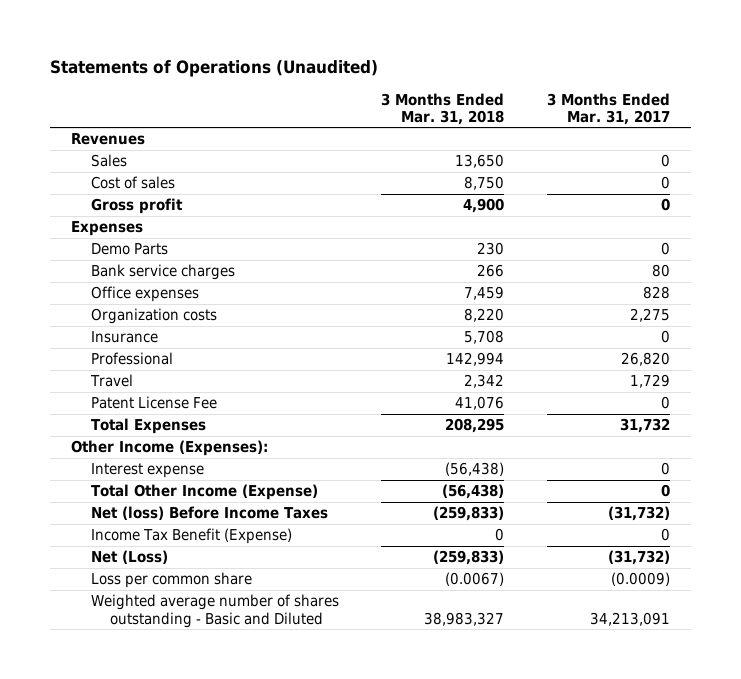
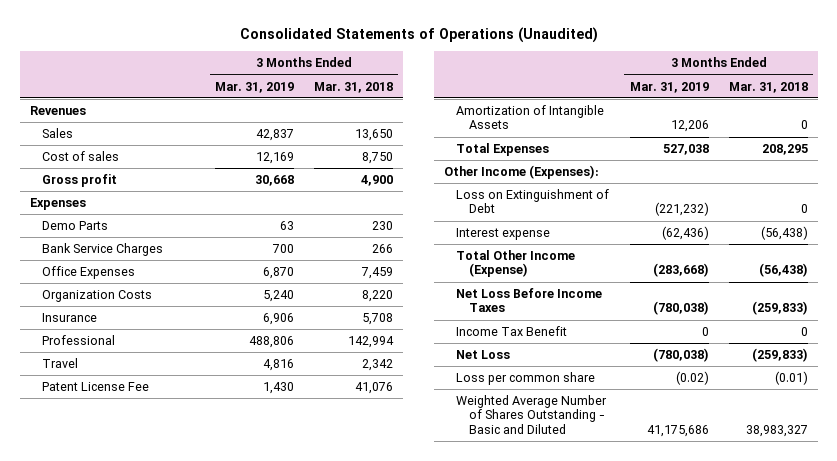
- Statements of Operations (Unaudited)
+ Consolidated Statements of Operations (Unaudited)
- | 3 Months Ended Mar. 31, 2018 | 3 Months Ended Mar. 31, 2017
+ | 3 Months Ended Mar. 31, 2019 | 3 Months Ended Mar. 31, 2018
- Bank service charges | 266 | 80
- Office expenses | 7,459 | 828
- Organization costs | 8,220 | 2,275
+ Bank Service Charges | 700 | 266
+ Office Expenses | 6,870 | 7,459
+ Organization Costs | 5,240 | 8,220
+ Amortization of Intangible Assets | 12,206 | 0
+ Loss on Extinguishment of Debt | (221,232) | 0
- Net (loss) Before Income Taxes | (259,833) | (31,732)
- Income Tax Benefit (Expense) | 0 | 0
- Net (Loss) | (259,833) | (31,732)
- Loss per common share | (0.0067) | (0.0009)
- Weighted average number of shares outstanding - Basic and Diluted | 38,983,327 | 34,213,091
+ Net Loss Before Income Taxes | (780,038) | (259,833)
+ Income Tax Benefit | 0 | 0
+ Net Loss | (780,038) | (259,833)
+ Loss per common share | (0.02) | (0.01)
+ Weighted Average Number of Shares Outstanding - Basic and Diluted | 41,175,686 | 38,983,327

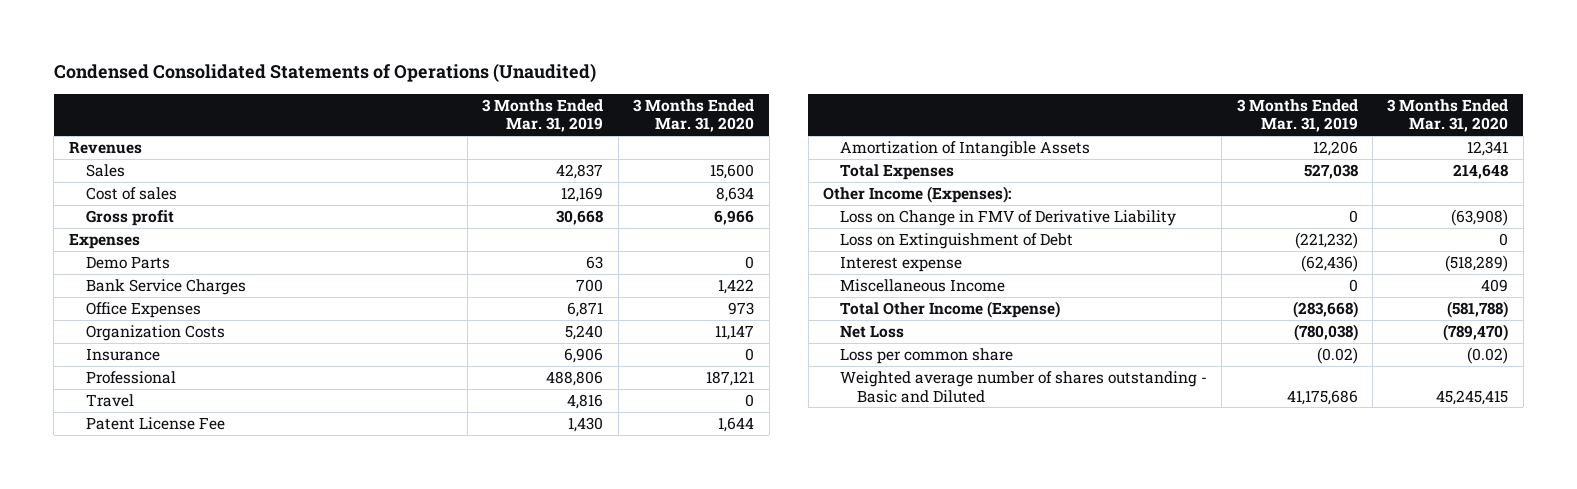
- Consolidated Statements of Operations (Unaudited)
+ Condensed Consolidated Statements of Operations (Unaudited)
- | 3 Months Ended Mar. 31, 2019 | 3 Months Ended Mar. 31, 2018
+ | 3 Months Ended Mar. 31, 2019 | 3 Months Ended Mar. 31, 2020
- Office Expenses | 6,870 | 7,459
+ Office Expenses | 6,871 | 973
+ Loss on Change in FMV of Derivative Liability | 0 | (63,908)
+ Miscellaneous Income | 0 | 409
- Net Loss Before Income Taxes | (780,038) | (259,833)
- Income Tax Benefit | 0 | 0
- Weighted Average Number of Shares Outstanding - Basic and Diluted | 41,175,686 | 38,983,327
+ Weighted average number of shares outstanding - Basic and Diluted | 41,175,686 | 45,245,415

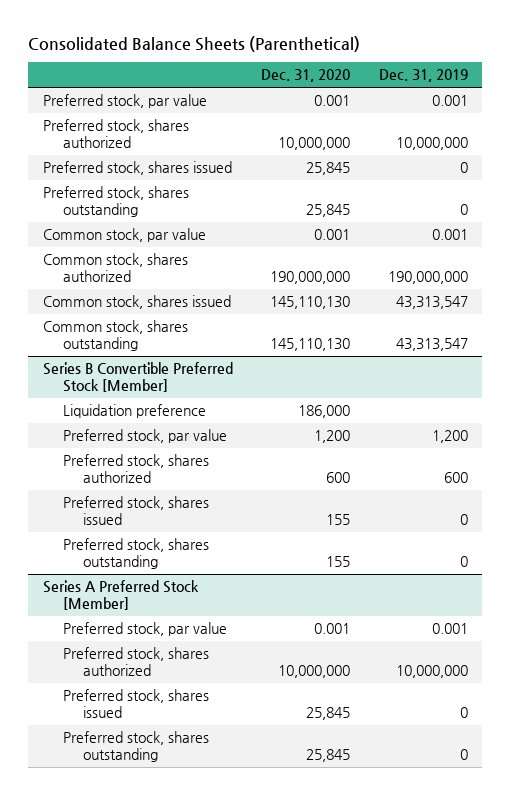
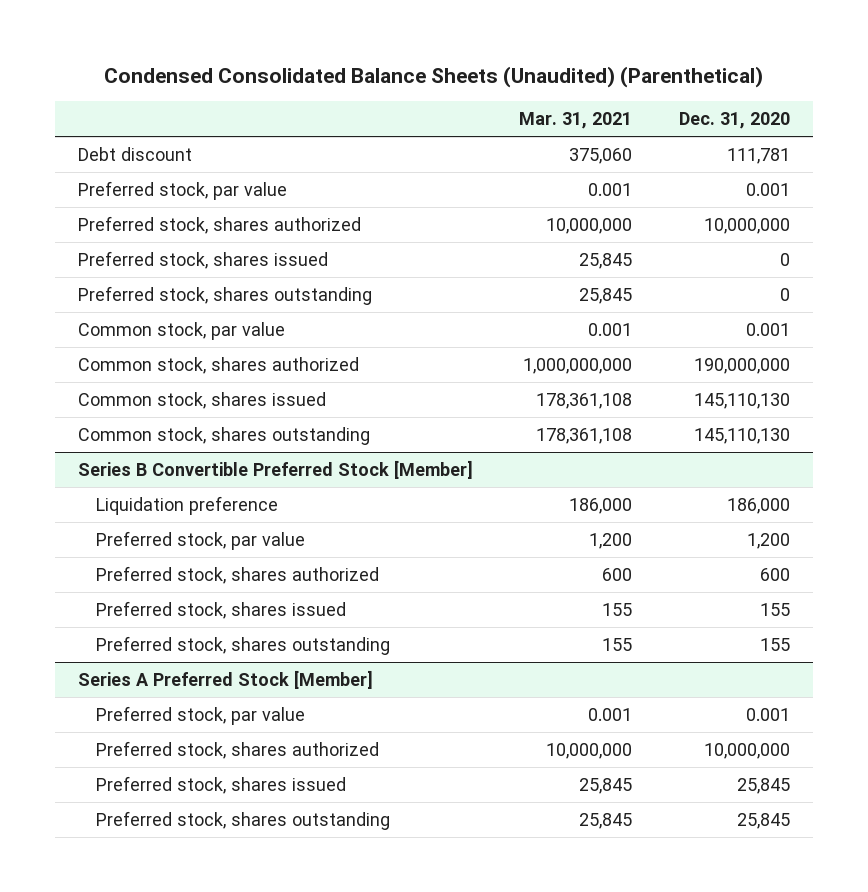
- Consolidated Balance Sheets (Parenthetical)
+ Condensed Consolidated Balance Sheets (Unaudited) (Parenthetical)
- | Dec. 31, 2020 | Dec. 31, 2019
+ | Mar. 31, 2021 | Dec. 31, 2020
+ Debt discount | 375,060 | 111,781
- Preferred stock, shares issued | 25,845 | 0
- Preferred stock, shares outstanding | 25,845 | 0
+ Preferred stock, shares issued | 25,845 | 0
+ Preferred stock, shares outstanding | 25,845 | 0

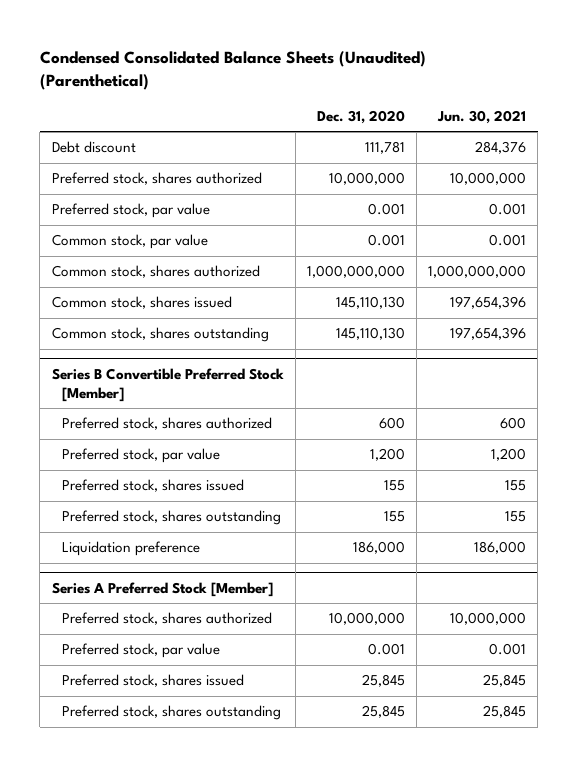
- | Mar. 31, 2021 | Dec. 31, 2020
+ | Dec. 31, 2020 | Jun. 30, 2021
- Preferred stock, shares issued | 25,845 | 0
- Preferred stock, shares outstanding | 25,845 | 0
moved down: Preferred stock, par value | 0.001 | 0.001
- Common stock, shares authorized | 1,000,000,000 | 190,000,000
+ Common stock, shares authorized | 1,000,000,000 | 1,000,000,000
@ Series B Convertible Preferred Stock [Member]
moved down: Preferred stock, par value | 1,200 | 1,200
moved down: Liquidation preference | 186,000 | 186,000
@ Series A Preferred Stock [Member]
moved down: Preferred stock, par value | 0.001 | 0.001

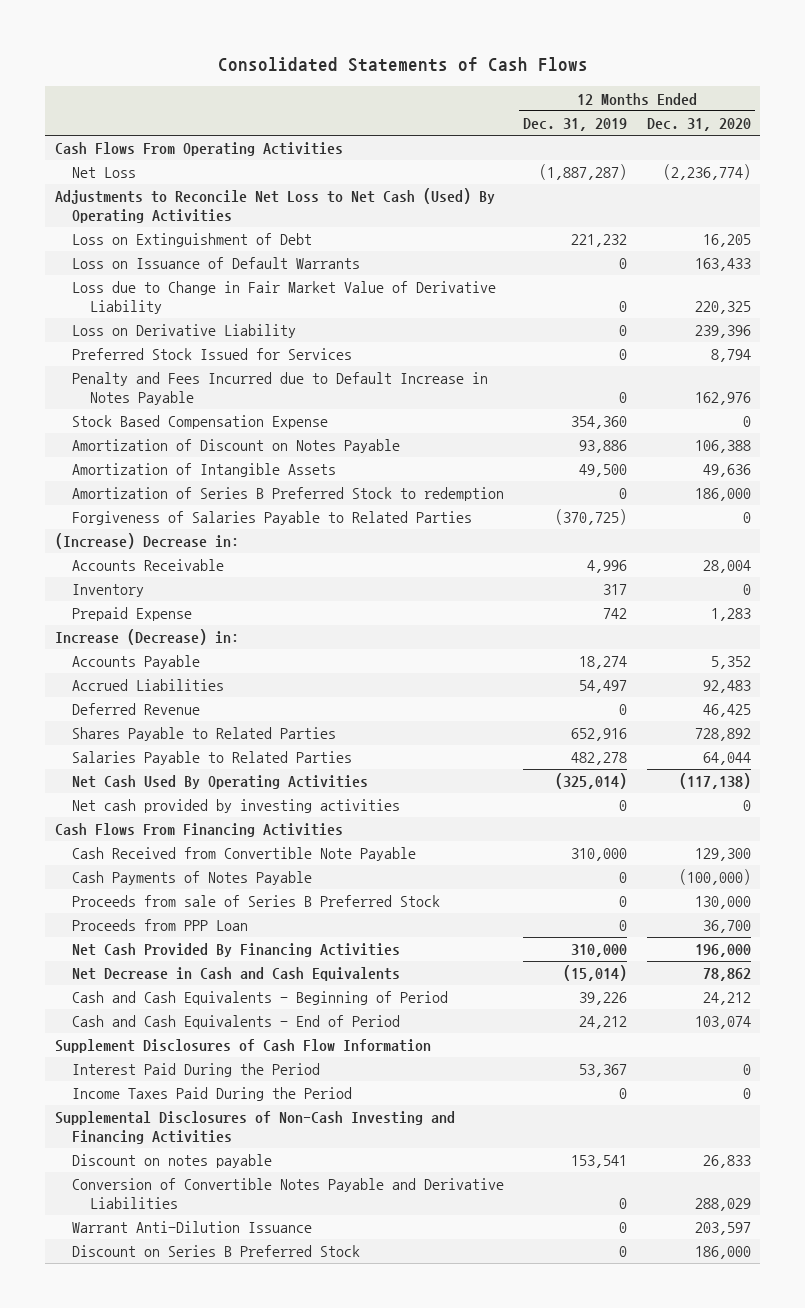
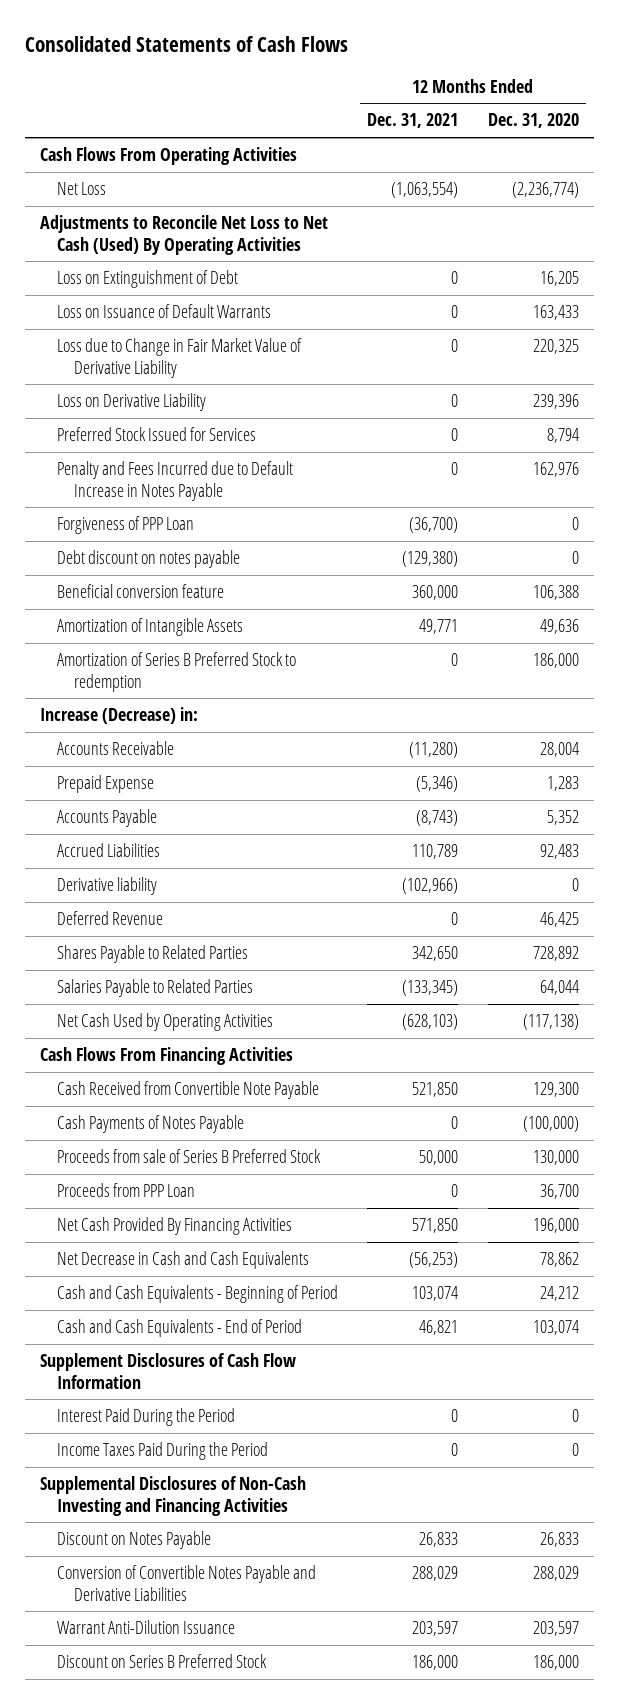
- | 12 Months Ended Dec. 31, 2019 | 12 Months Ended Dec. 31, 2020
+ | 12 Months Ended Dec. 31, 2021 | 12 Months Ended Dec. 31, 2020
- Stock Based Compensation Expense | 354,360 | 0
- Amortization of Discount on Notes Payable | 93,886 | 106,388
+ Forgiveness of PPP Loan | (36,700) | 0
+ Debt discount on notes payable | (129,380) | 0
+ Beneficial conversion feature | 360,000 | 106,388
- Forgiveness of Salaries Payable to Related Parties | (370,725) | 0
- (Increase) Decrease in:
moved up: Increase (Decrease) in:
- Inventory | 317 | 0
+ Derivative liability | (102,966) | 0
- Net Cash Used By Operating Activities | (325,014) | (117,138)
- Net cash provided by investing activities | 0 | 0
+ Net Cash Used by Operating Activities | (628,103) | (117,138)
- Discount on notes payable | 153,541 | 26,833
+ Discount on Notes Payable | 26,833 | 26,833

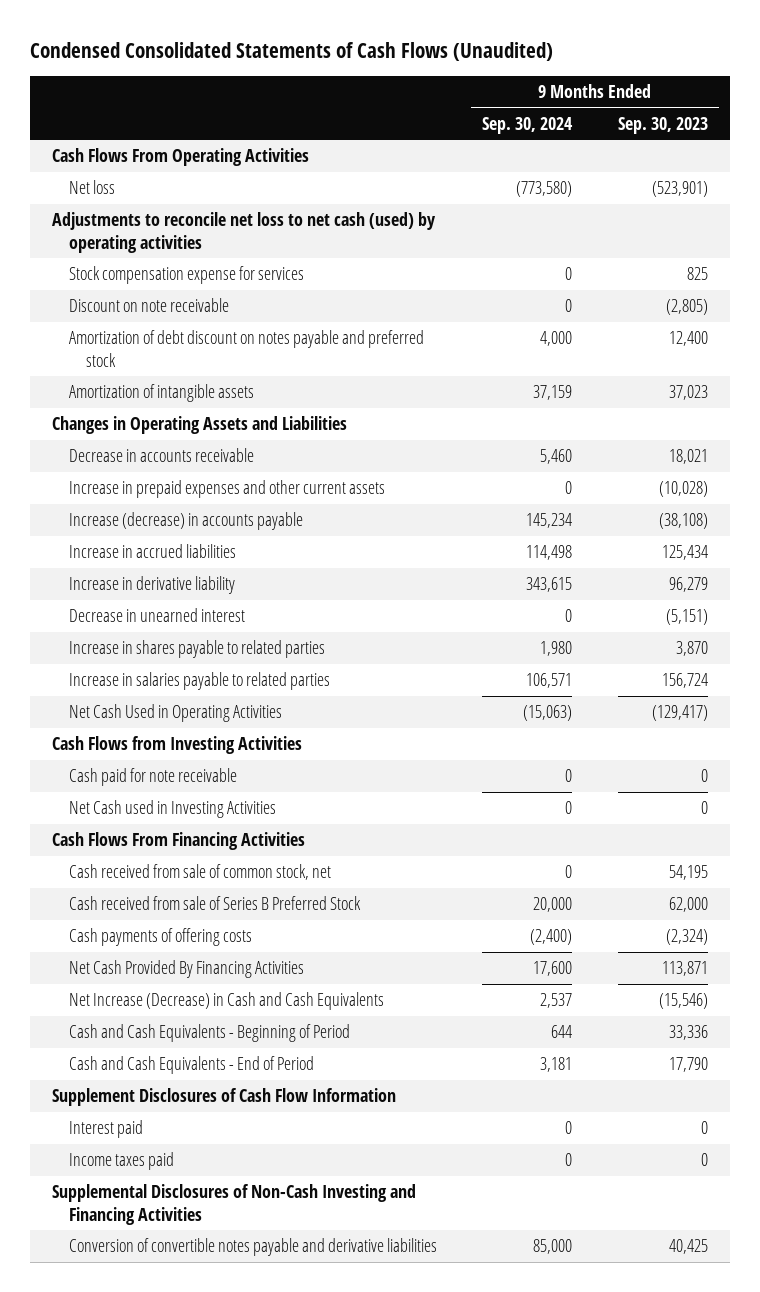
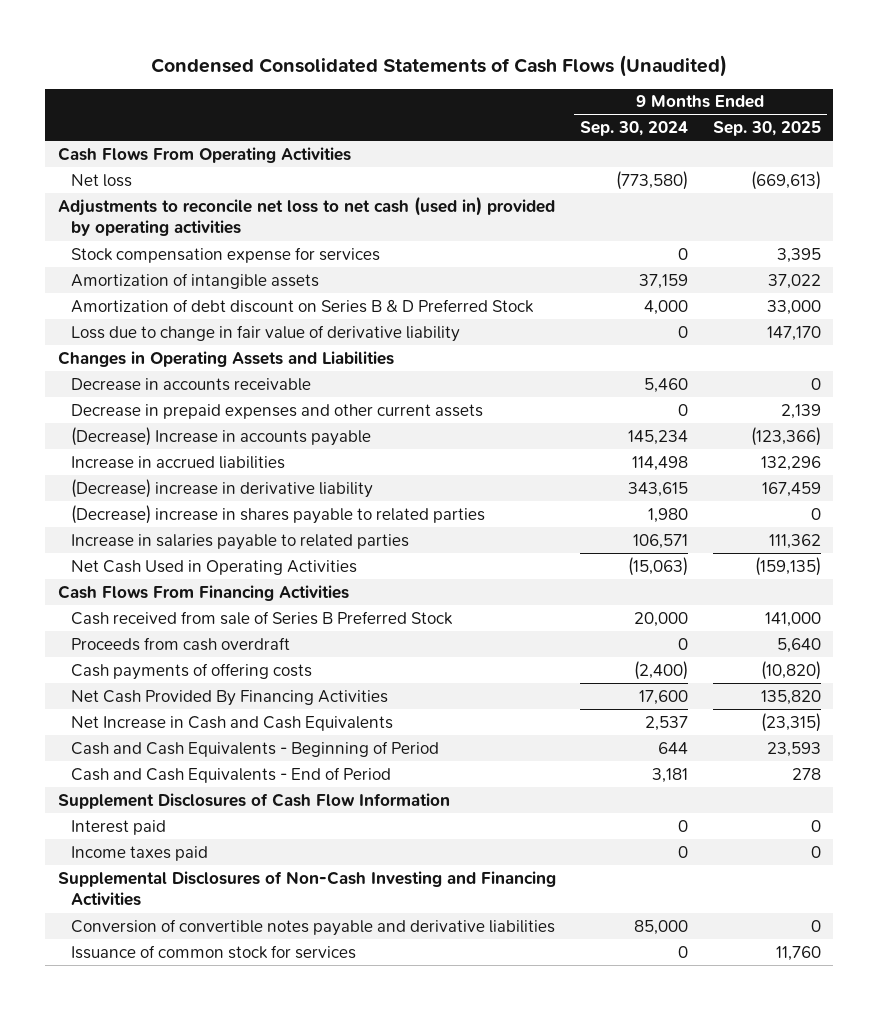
- | 9 Months Ended Sep. 30, 2024 | 9 Months Ended Sep. 30, 2023
+ | 9 Months Ended Sep. 30, 2024 | 9 Months Ended Sep. 30, 2025
- Adjustments to reconcile net loss to net cash (used) by operating activities
+ Adjustments to reconcile net loss to net cash (used in) provided by operating activities
- Discount on note receivable | 0 | (2,805)
- Amortization of debt discount on notes payable and preferred stock | 4,000 | 12,400
+ Amortization of debt discount on Series B & D Preferred Stock | 4,000 | 33,000
+ Loss due to change in fair value of derivative liability | 0 | 147,170
- Increase in prepaid expenses and other current assets | 0 | (10,028)
- Increase (decrease) in accounts payable | 145,234 | (38,108)
+ Decrease in prepaid expenses and other current assets | 0 | 2,139
+ (Decrease) Increase in accounts payable | 145,234 | (123,366)
- Increase in derivative liability | 343,615 | 96,279
- Decrease in unearned interest | 0 | (5,151)
- Increase in shares payable to related parties | 1,980 | 3,870
+ (Decrease) increase in derivative liability | 343,615 | 167,459
+ (Decrease) increase in shares payable to related parties | 1,980 | 0
- Cash Flows from Investing Activities
- Cash paid for note receivable | 0 | 0
- Net Cash used in Investing Activities | 0 | 0
- Cash received from sale of common stock, net | 0 | 54,195
+ Proceeds from cash overdraft | 0 | 5,640
- Net Increase (Decrease) in Cash and Cash Equivalents | 2,537 | (15,546)
+ Net Increase in Cash and Cash Equivalents | 2,537 | (23,315)
+ Issuance of common stock for services | 0 | 11,760

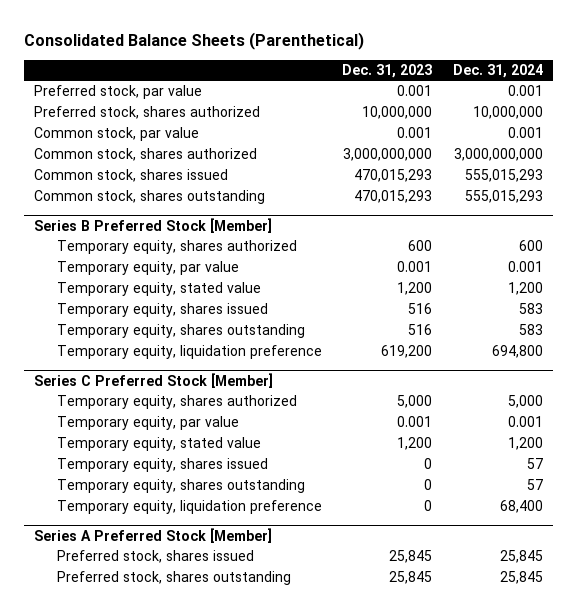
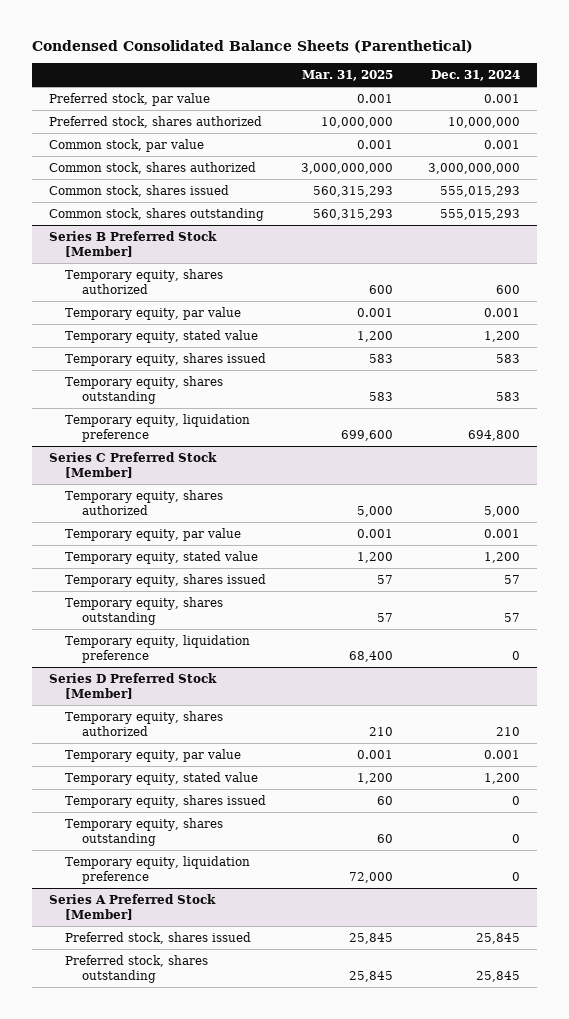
- Consolidated Balance Sheets (Parenthetical)
+ Condensed Consolidated Balance Sheets (Parenthetical)
- | Dec. 31, 2023 | Dec. 31, 2024
+ | Mar. 31, 2025 | Dec. 31, 2024
@ Series C Preferred Stock [Member]
- Temporary equity, liquidation preference | 0 | 68,400
+ Temporary equity, liquidation preference | 68,400 | 0
+ Series D Preferred Stock [Member]
+ Temporary equity, shares authorized | 210 | 210
+ Temporary equity, par value | 0.001 | 0.001
+ Temporary equity, stated value | 1,200 | 1,200
+ Temporary equity, shares issued | 60 | 0
+ Temporary equity, shares outstanding | 60 | 0
+ Temporary equity, liquidation preference | 72,000 | 0

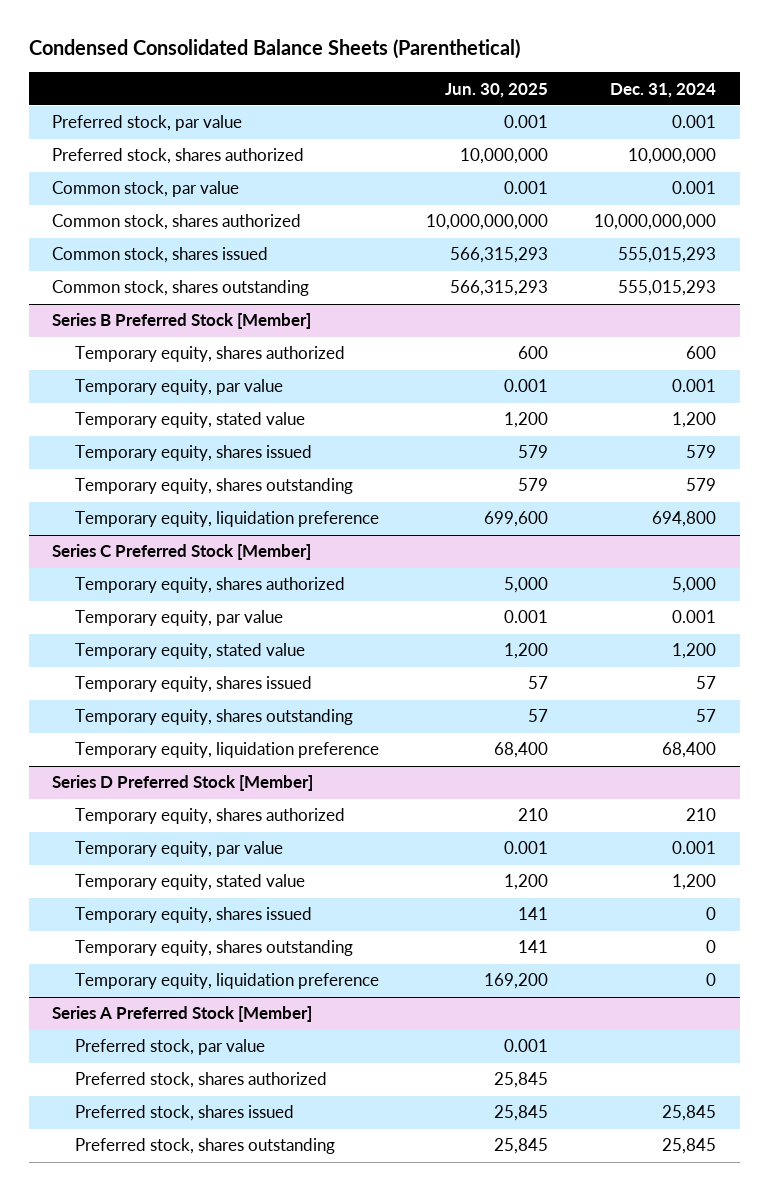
- | Mar. 31, 2025 | Dec. 31, 2024
+ | Jun. 30, 2025 | Dec. 31, 2024
- Common stock, shares authorized | 3,000,000,000 | 3,000,000,000
+ Common stock, shares authorized | 10,000,000,000 | 10,000,000,000
@ Series B Preferred Stock [Member]
- Temporary equity, shares issued | 583 | 583
- Temporary equity, shares outstanding | 583 | 583
+ Temporary equity, shares issued | 579 | 579
+ Temporary equity, shares outstanding | 579 | 579
@ Series C Preferred Stock [Member]
- Temporary equity, liquidation preference | 68,400 | 0
+ Temporary equity, liquidation preference | 68,400 | 68,400
@ Series A Preferred Stock [Member]
+ Preferred stock, par value | 0.001 |
+ Preferred stock, shares authorized | 25,845 |

